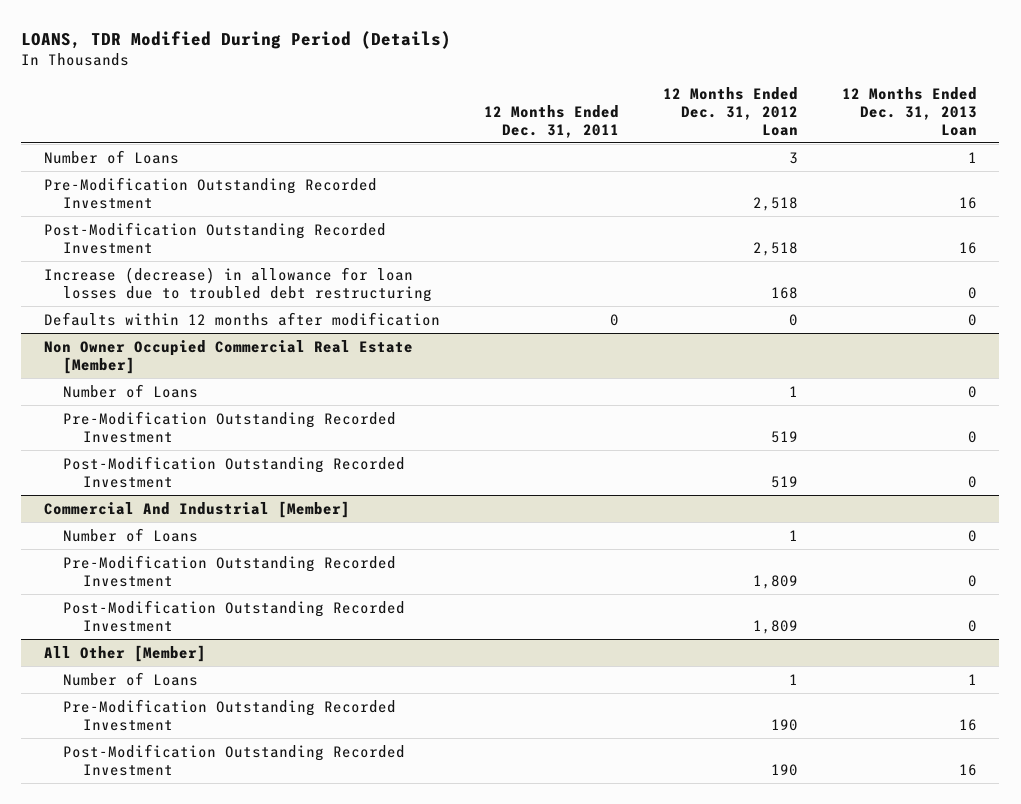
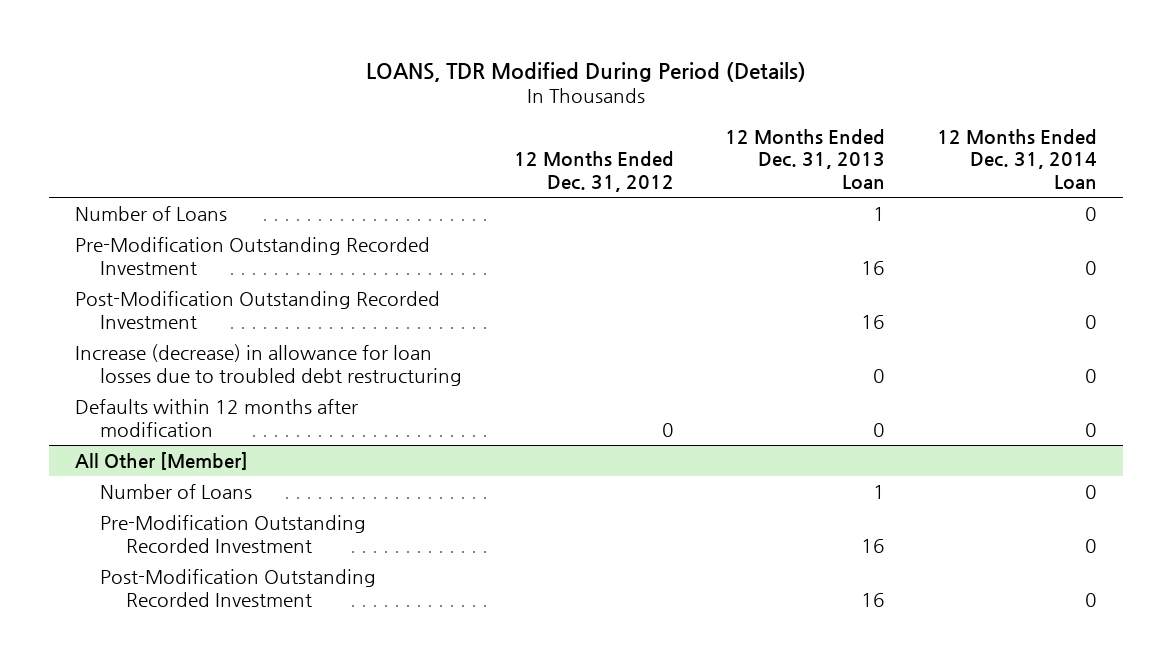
- | 12 Months Ended Dec. 31, 2011 | 12 Months Ended Dec. 31, 2012 Loan | 12 Months Ended Dec. 31, 2013 Loan
+ | 12 Months Ended Dec. 31, 2012 | 12 Months Ended Dec. 31, 2013 Loan | 12 Months Ended Dec. 31, 2014 Loan
- Non Owner Occupied Commercial Real Estate [Member]
- Number of Loans | | 1 | 0
- Pre-Modification Outstanding Recorded Investment | | 519 | 0
- Post-Modification Outstanding Recorded Investment | | 519 | 0
- Commercial And Industrial [Member]
- Number of Loans | | 1 | 0
- Pre-Modification Outstanding Recorded Investment | | 1,809 | 0
- Post-Modification Outstanding Recorded Investment | | 1,809 | 0

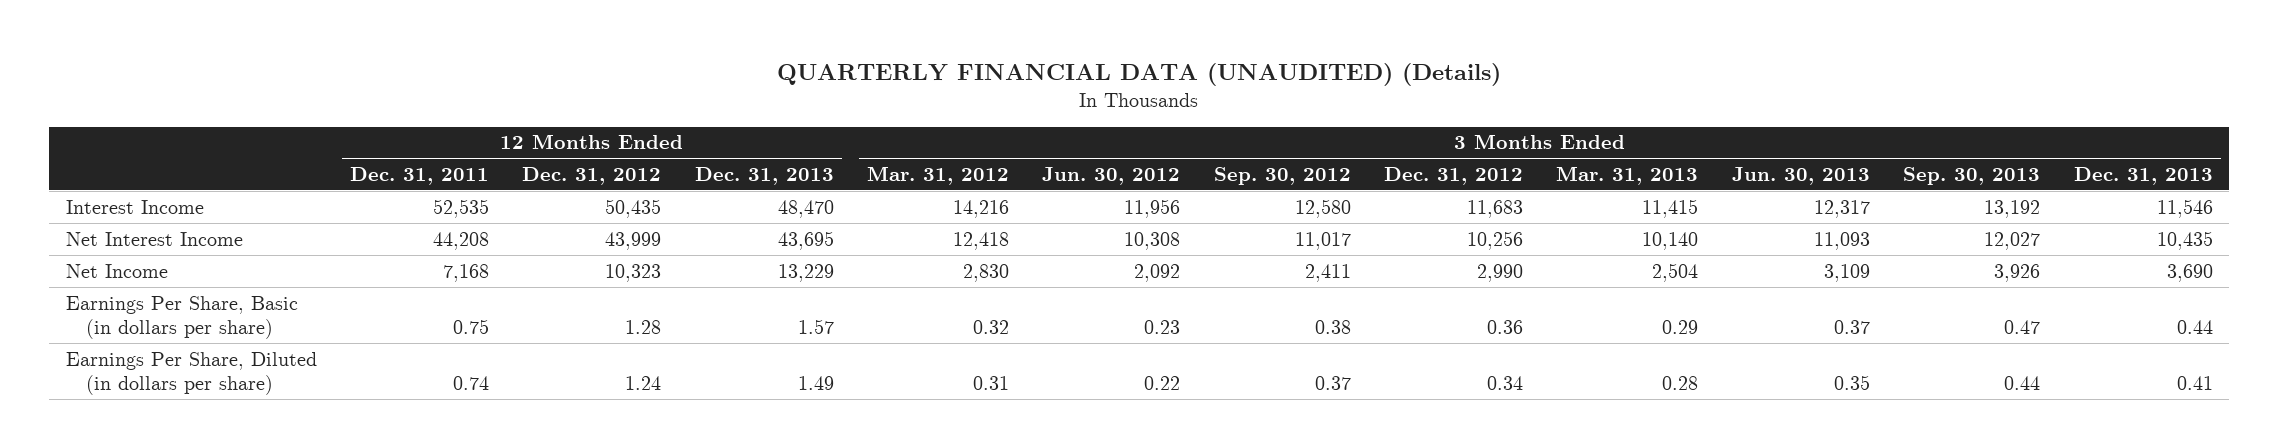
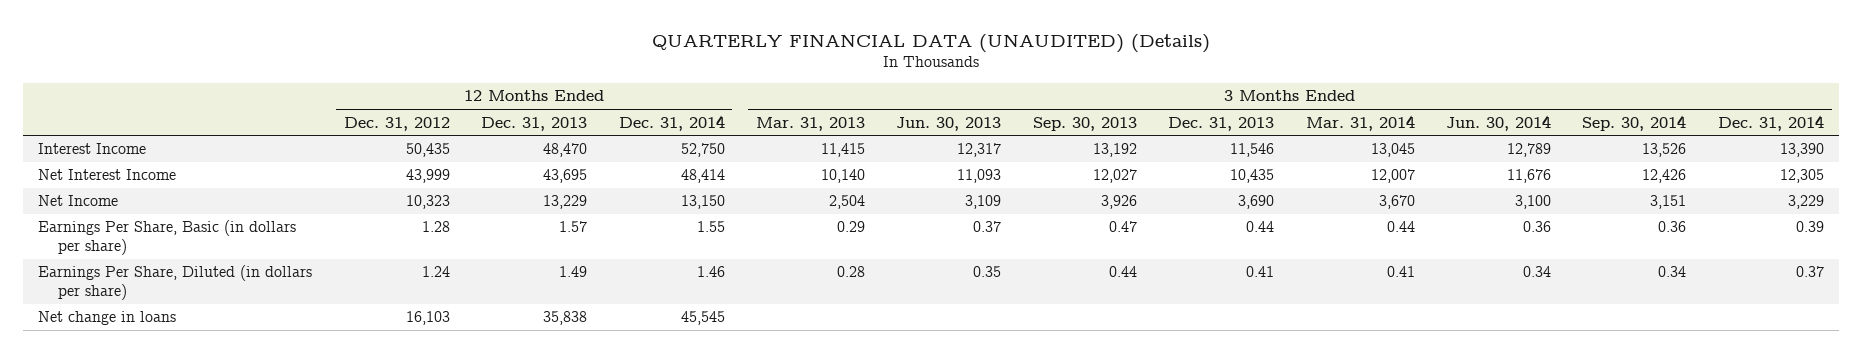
- | 12 Months Ended Dec. 31, 2011 | 12 Months Ended Dec. 31, 2012 | 12 Months Ended Dec. 31, 2013 | 3 Months Ended Mar. 31, 2012 | 3 Months Ended Jun. 30, 2012 | 3 Months Ended Sep. 30, 2012 | 3 Months Ended Dec. 31, 2012 | 3 Months Ended Mar. 31, 2013 | 3 Months Ended Jun. 30, 2013 | 3 Months Ended Sep. 30, 2013 | 3 Months Ended Dec. 31, 2013
+ | 12 Months Ended Dec. 31, 2012 | 12 Months Ended Dec. 31, 2013 | 12 Months Ended Dec. 31, 2014 | 3 Months Ended Mar. 31, 2013 | 3 Months Ended Jun. 30, 2013 | 3 Months Ended Sep. 30, 2013 | 3 Months Ended Dec. 31, 2013 | 3 Months Ended Mar. 31, 2014 | 3 Months Ended Jun. 30, 2014 | 3 Months Ended Sep. 30, 2014 | 3 Months Ended Dec. 31, 2014
+ Net change in loans | 16,103 | 35,838 | 45,545 | | | | | | | |

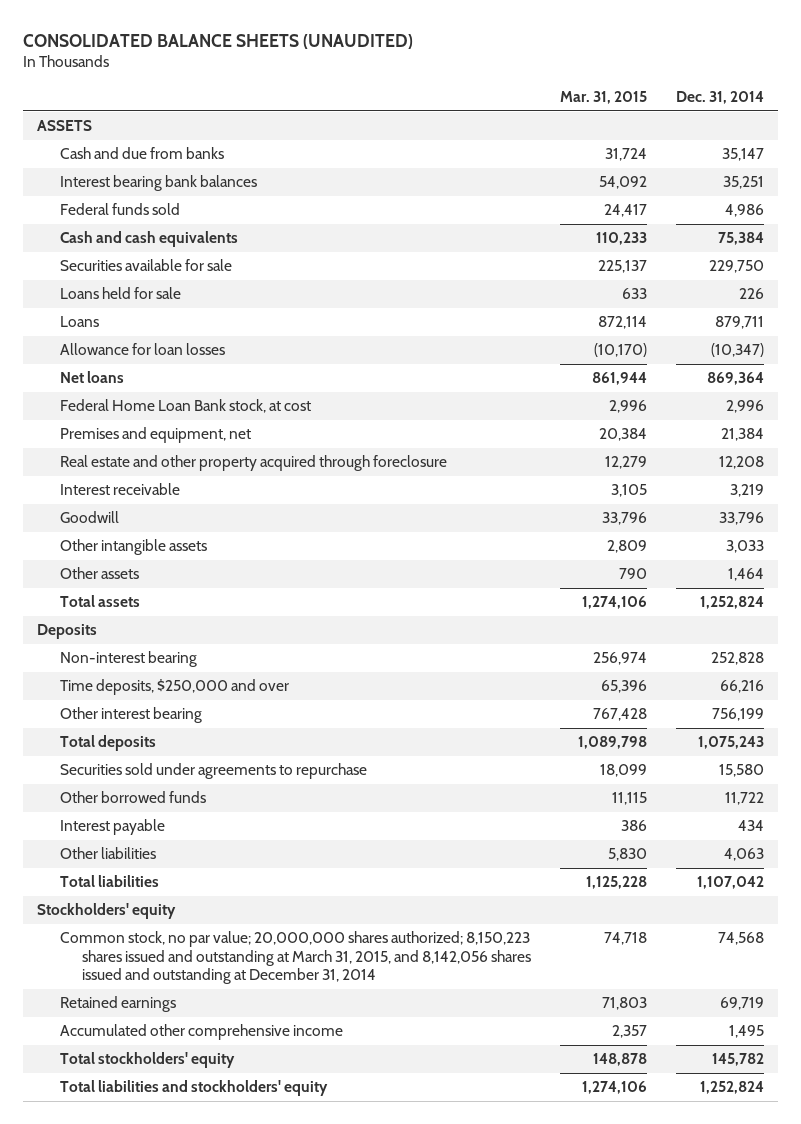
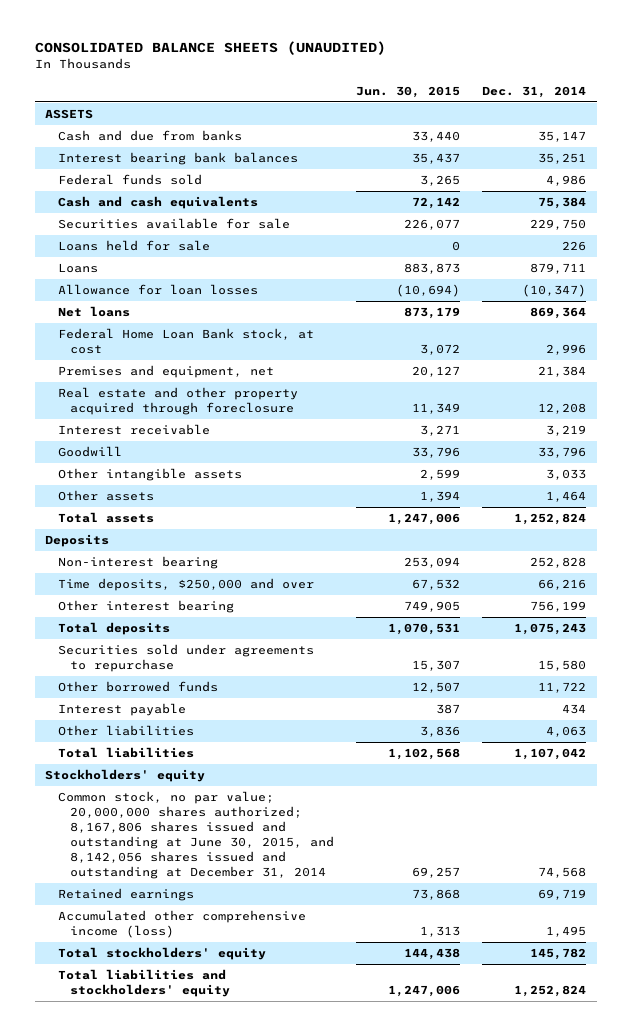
- | Mar. 31, 2015 | Dec. 31, 2014
+ | Jun. 30, 2015 | Dec. 31, 2014
- Common stock, no par value; 20,000,000 shares authorized; 8,150,223 shares issued and outstanding at March 31, 2015, and 8,142,056 shares issued and outstanding at December 31, 2014 | 74,718 | 74,568
+ Common stock, no par value; 20,000,000 shares authorized; 8,167,806 shares issued and outstanding at June 30, 2015, and 8,142,056 shares issued and outstanding at December 31, 2014 | 69,257 | 74,568
- Accumulated other comprehensive income | 2,357 | 1,495
+ Accumulated other comprehensive income (loss) | 1,313 | 1,495

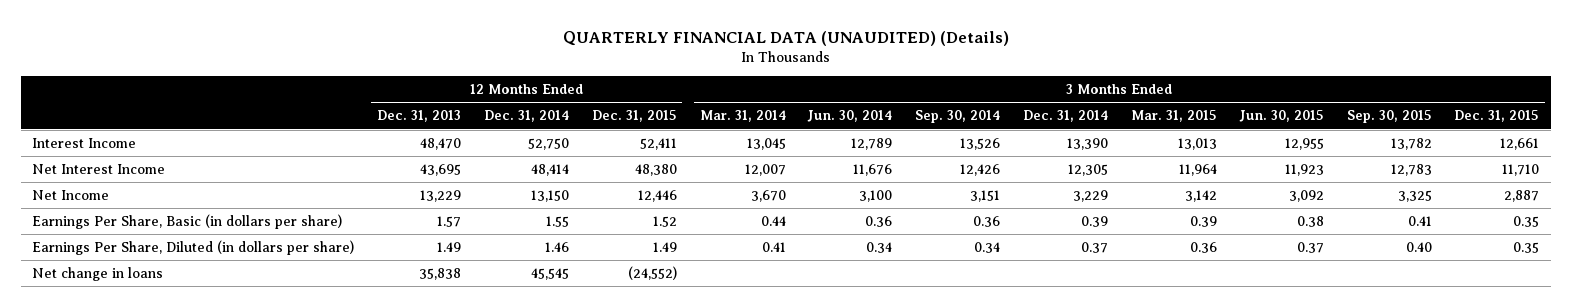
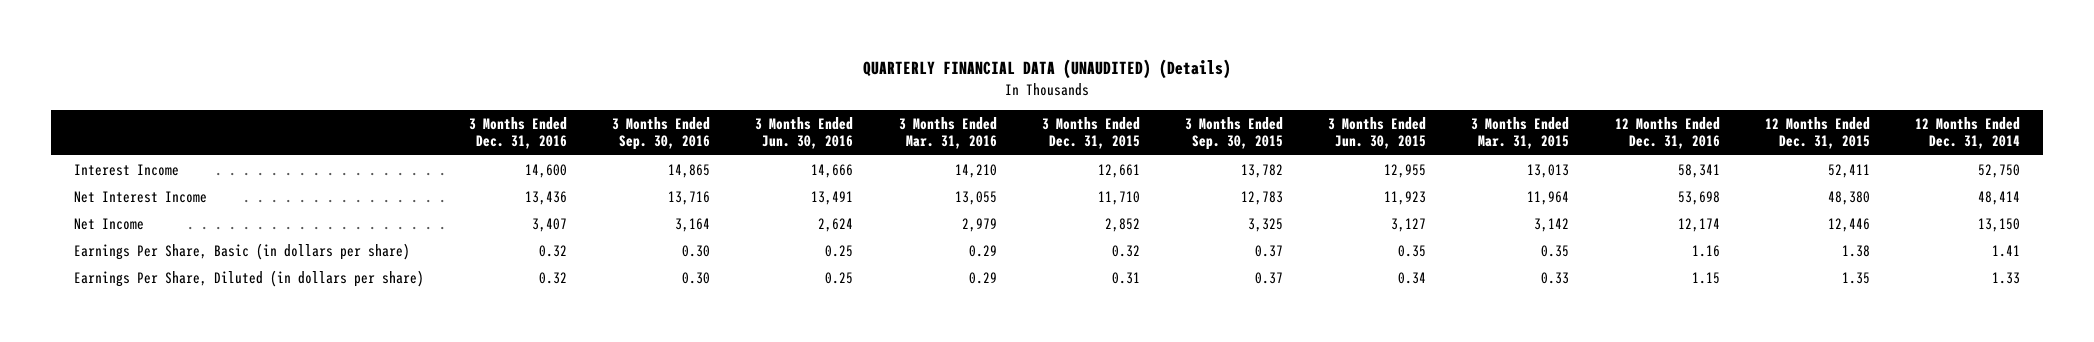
- | 12 Months Ended Dec. 31, 2013 | 12 Months Ended Dec. 31, 2014 | 12 Months Ended Dec. 31, 2015 | 3 Months Ended Mar. 31, 2014 | 3 Months Ended Jun. 30, 2014 | 3 Months Ended Sep. 30, 2014 | 3 Months Ended Dec. 31, 2014 | 3 Months Ended Mar. 31, 2015 | 3 Months Ended Jun. 30, 2015 | 3 Months Ended Sep. 30, 2015 | 3 Months Ended Dec. 31, 2015
+ | 3 Months Ended Dec. 31, 2016 | 3 Months Ended Sep. 30, 2016 | 3 Months Ended Jun. 30, 2016 | 3 Months Ended Mar. 31, 2016 | 3 Months Ended Dec. 31, 2015 | 3 Months Ended Sep. 30, 2015 | 3 Months Ended Jun. 30, 2015 | 3 Months Ended Mar. 31, 2015 | 12 Months Ended Dec. 31, 2016 | 12 Months Ended Dec. 31, 2015 | 12 Months Ended Dec. 31, 2014
- Net Income | 13,229 | 13,150 | 12,446 | 3,670 | 3,100 | 3,151 | 3,229 | 3,142 | 3,092 | 3,325 | 2,887
- Earnings Per Share, Basic (in dollars per share) | 1.57 | 1.55 | 1.52 | 0.44 | 0.36 | 0.36 | 0.39 | 0.39 | 0.38 | 0.41 | 0.35
- Earnings Per Share, Diluted (in dollars per share) | 1.49 | 1.46 | 1.49 | 0.41 | 0.34 | 0.34 | 0.37 | 0.36 | 0.37 | 0.40 | 0.35
- Net change in loans | 35,838 | 45,545 | (24,552) | | | | | | | |
+ Net Income | 3,407 | 3,164 | 2,624 | 2,979 | 2,852 | 3,325 | 3,127 | 3,142 | 12,174 | 12,446 | 13,150
+ Earnings Per Share, Basic (in dollars per share) | 0.32 | 0.30 | 0.25 | 0.29 | 0.32 | 0.37 | 0.35 | 0.35 | 1.16 | 1.38 | 1.41
+ Earnings Per Share, Diluted (in dollars per share) | 0.32 | 0.30 | 0.25 | 0.29 | 0.31 | 0.37 | 0.34 | 0.33 | 1.15 | 1.35 | 1.33

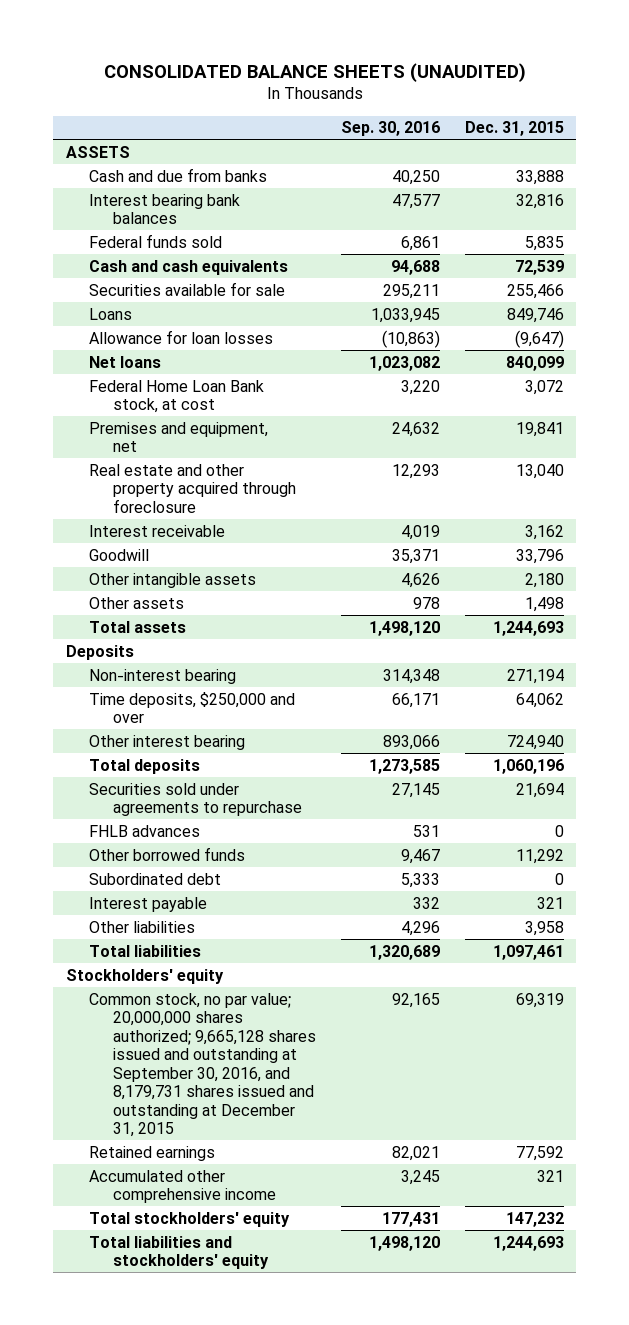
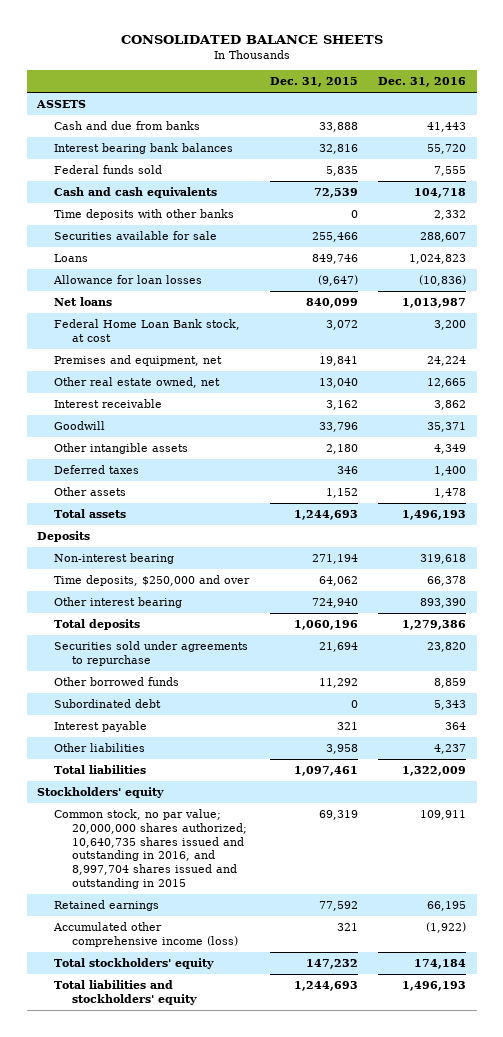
- CONSOLIDATED BALANCE SHEETS (UNAUDITED)
+ CONSOLIDATED BALANCE SHEETS
- | Sep. 30, 2016 | Dec. 31, 2015
+ | Dec. 31, 2015 | Dec. 31, 2016
+ Time deposits with other banks | 0 | 2,332
- Real estate and other property acquired through foreclosure | 12,293 | 13,040
+ Other real estate owned, net | 13,040 | 12,665
- Other assets | 978 | 1,498
+ Deferred taxes | 346 | 1,400
+ Other assets | 1,152 | 1,478
- FHLB advances | 531 | 0
- Common stock, no par value; 20,000,000 shares authorized; 9,665,128 shares issued and outstanding at September 30, 2016, and 8,179,731 shares issued and outstanding at December 31, 2015 | 92,165 | 69,319
+ Common stock, no par value; 20,000,000 shares authorized; 10,640,735 shares issued and outstanding in 2016, and 8,997,704 shares issued and outstanding in 2015 | 69,319 | 109,911
- Accumulated other comprehensive income | 3,245 | 321
+ Accumulated other comprehensive income (loss) | 321 | (1,922)

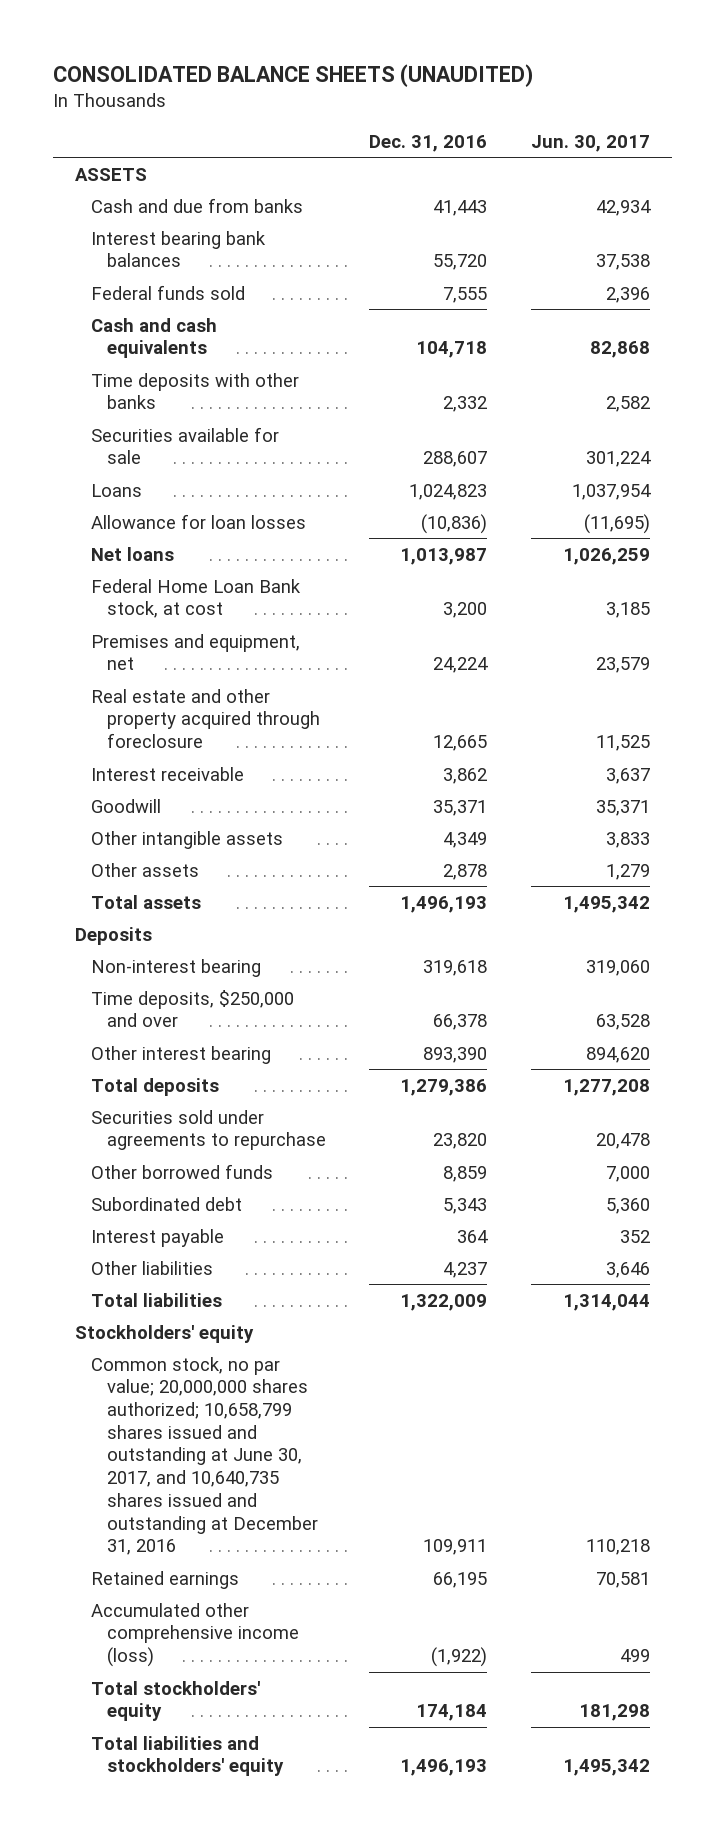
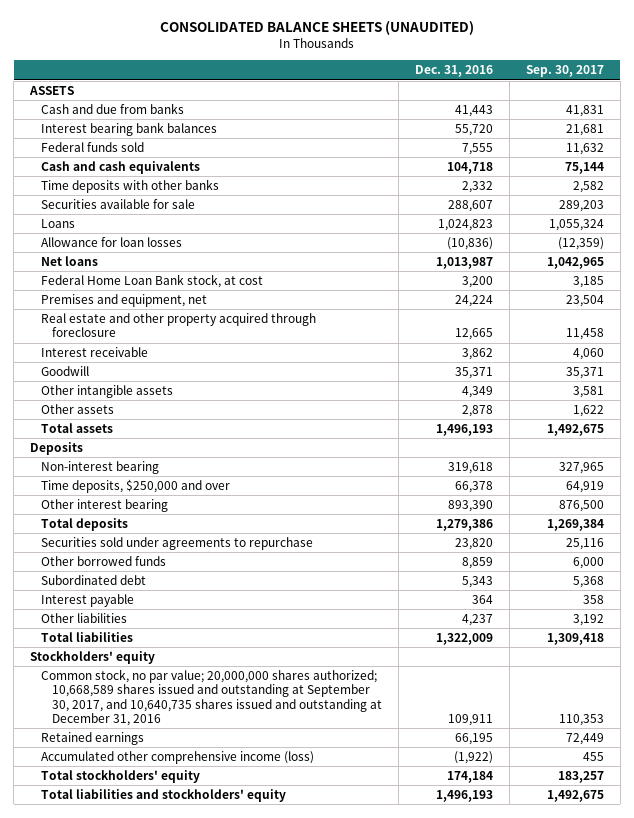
- | Dec. 31, 2016 | Jun. 30, 2017
+ | Dec. 31, 2016 | Sep. 30, 2017
- Common stock, no par value; 20,000,000 shares authorized; 10,658,799 shares issued and outstanding at June 30, 2017, and 10,640,735 shares issued and outstanding at December 31, 2016 | 109,911 | 110,218
+ Common stock, no par value; 20,000,000 shares authorized; 10,668,589 shares issued and outstanding at September 30, 2017, and 10,640,735 shares issued and outstanding at December 31, 2016 | 109,911 | 110,353

